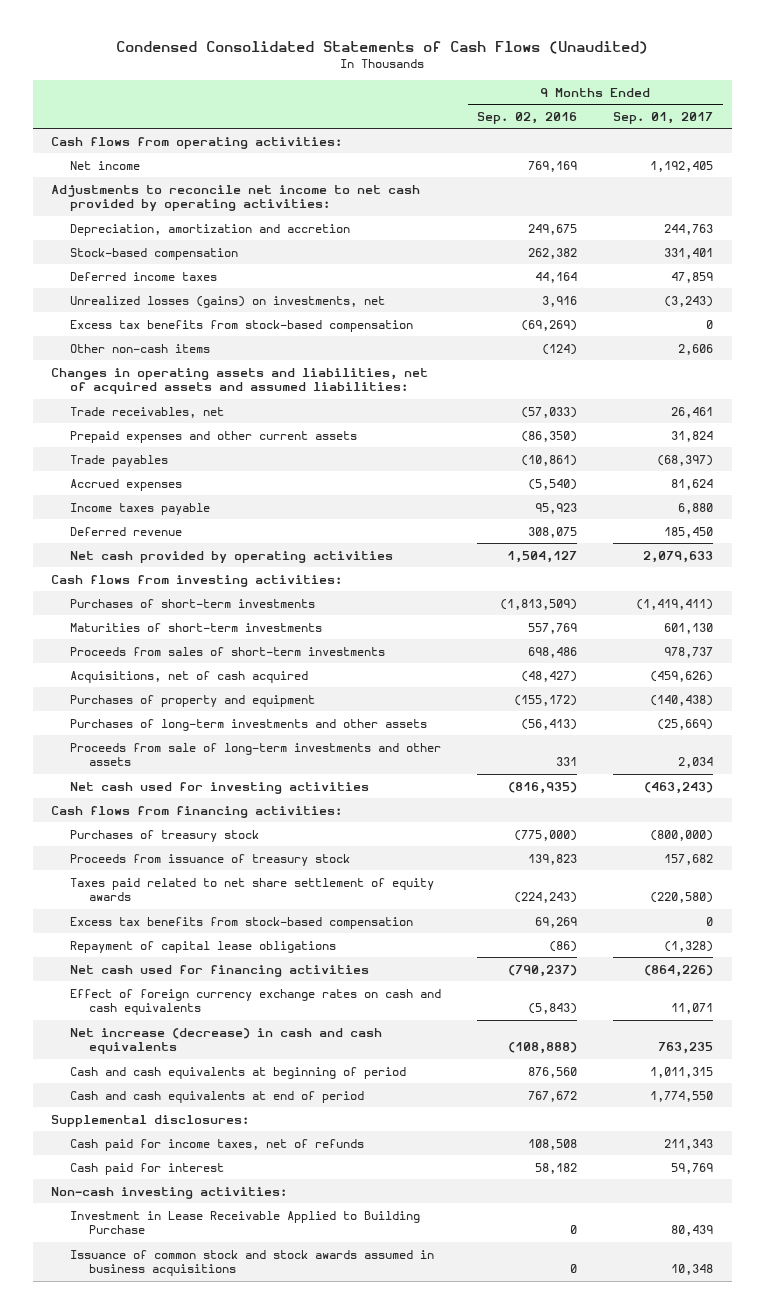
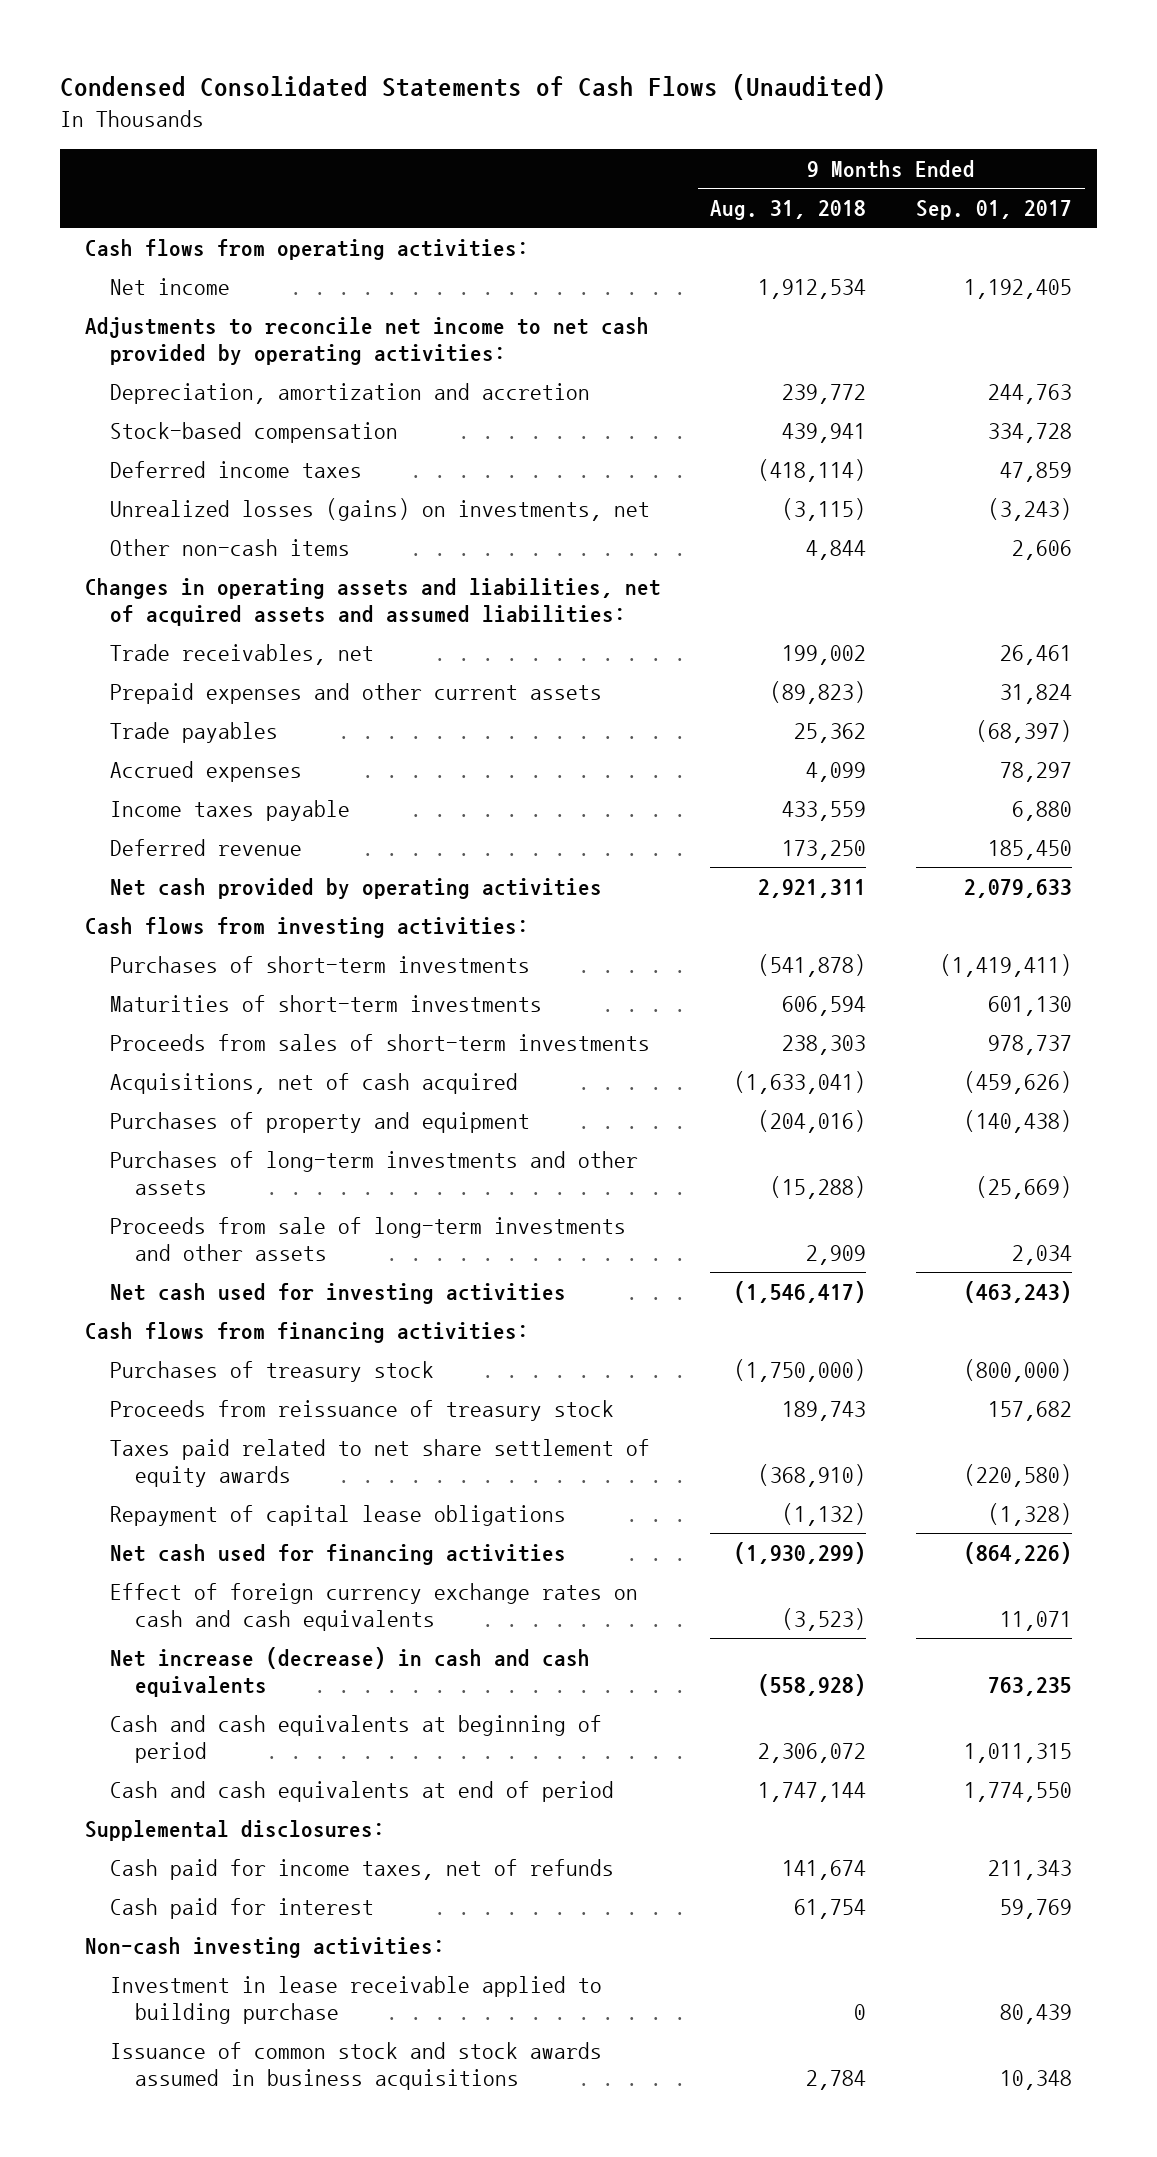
- | 9 Months Ended Sep. 02, 2016 | 9 Months Ended Sep. 01, 2017
+ | 9 Months Ended Aug. 31, 2018 | 9 Months Ended Sep. 01, 2017
- Stock-based compensation | 262,382 | 331,401
+ Stock-based compensation | 439,941 | 334,728
- Excess tax benefits from stock-based compensation | (69,269) | 0
- Accrued expenses | (5,540) | 81,624
+ Accrued expenses | 4,099 | 78,297
- Proceeds from issuance of treasury stock | 139,823 | 157,682
+ Proceeds from reissuance of treasury stock | 189,743 | 157,682
- Excess tax benefits from stock-based compensation | 69,269 | 0
- Investment in Lease Receivable Applied to Building Purchase | 0 | 80,439
+ Investment in lease receivable applied to building purchase | 0 | 80,439

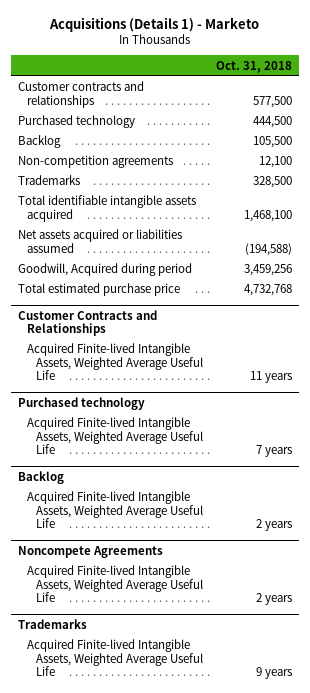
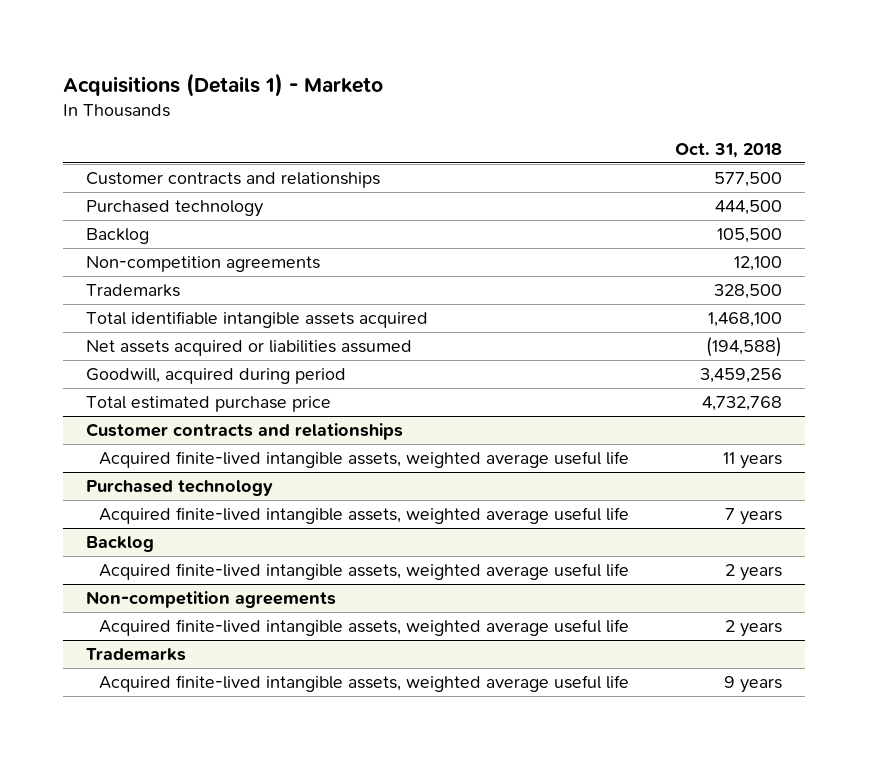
- Goodwill, Acquired during period | 3,459,256
+ Goodwill, acquired during period | 3,459,256
- Customer Contracts and Relationships
- Acquired Finite-lived Intangible Assets, Weighted Average Useful Life | 11 years
+ Customer contracts and relationships
+ Acquired finite-lived intangible assets, weighted average useful life | 11 years
@ Purchased technology
- Acquired Finite-lived Intangible Assets, Weighted Average Useful Life | 7 years
+ Acquired finite-lived intangible assets, weighted average useful life | 7 years
@ Backlog
- Acquired Finite-lived Intangible Assets, Weighted Average Useful Life | 2 years
- Noncompete Agreements
- Acquired Finite-lived Intangible Assets, Weighted Average Useful Life | 2 years
@ Backlog
+ Acquired finite-lived intangible assets, weighted average useful life | 2 years
+ Non-competition agreements
+ Acquired finite-lived intangible assets, weighted average useful life | 2 years
@ Trademarks
- Acquired Finite-lived Intangible Assets, Weighted Average Useful Life | 9 years
+ Acquired finite-lived intangible assets, weighted average useful life | 9 years

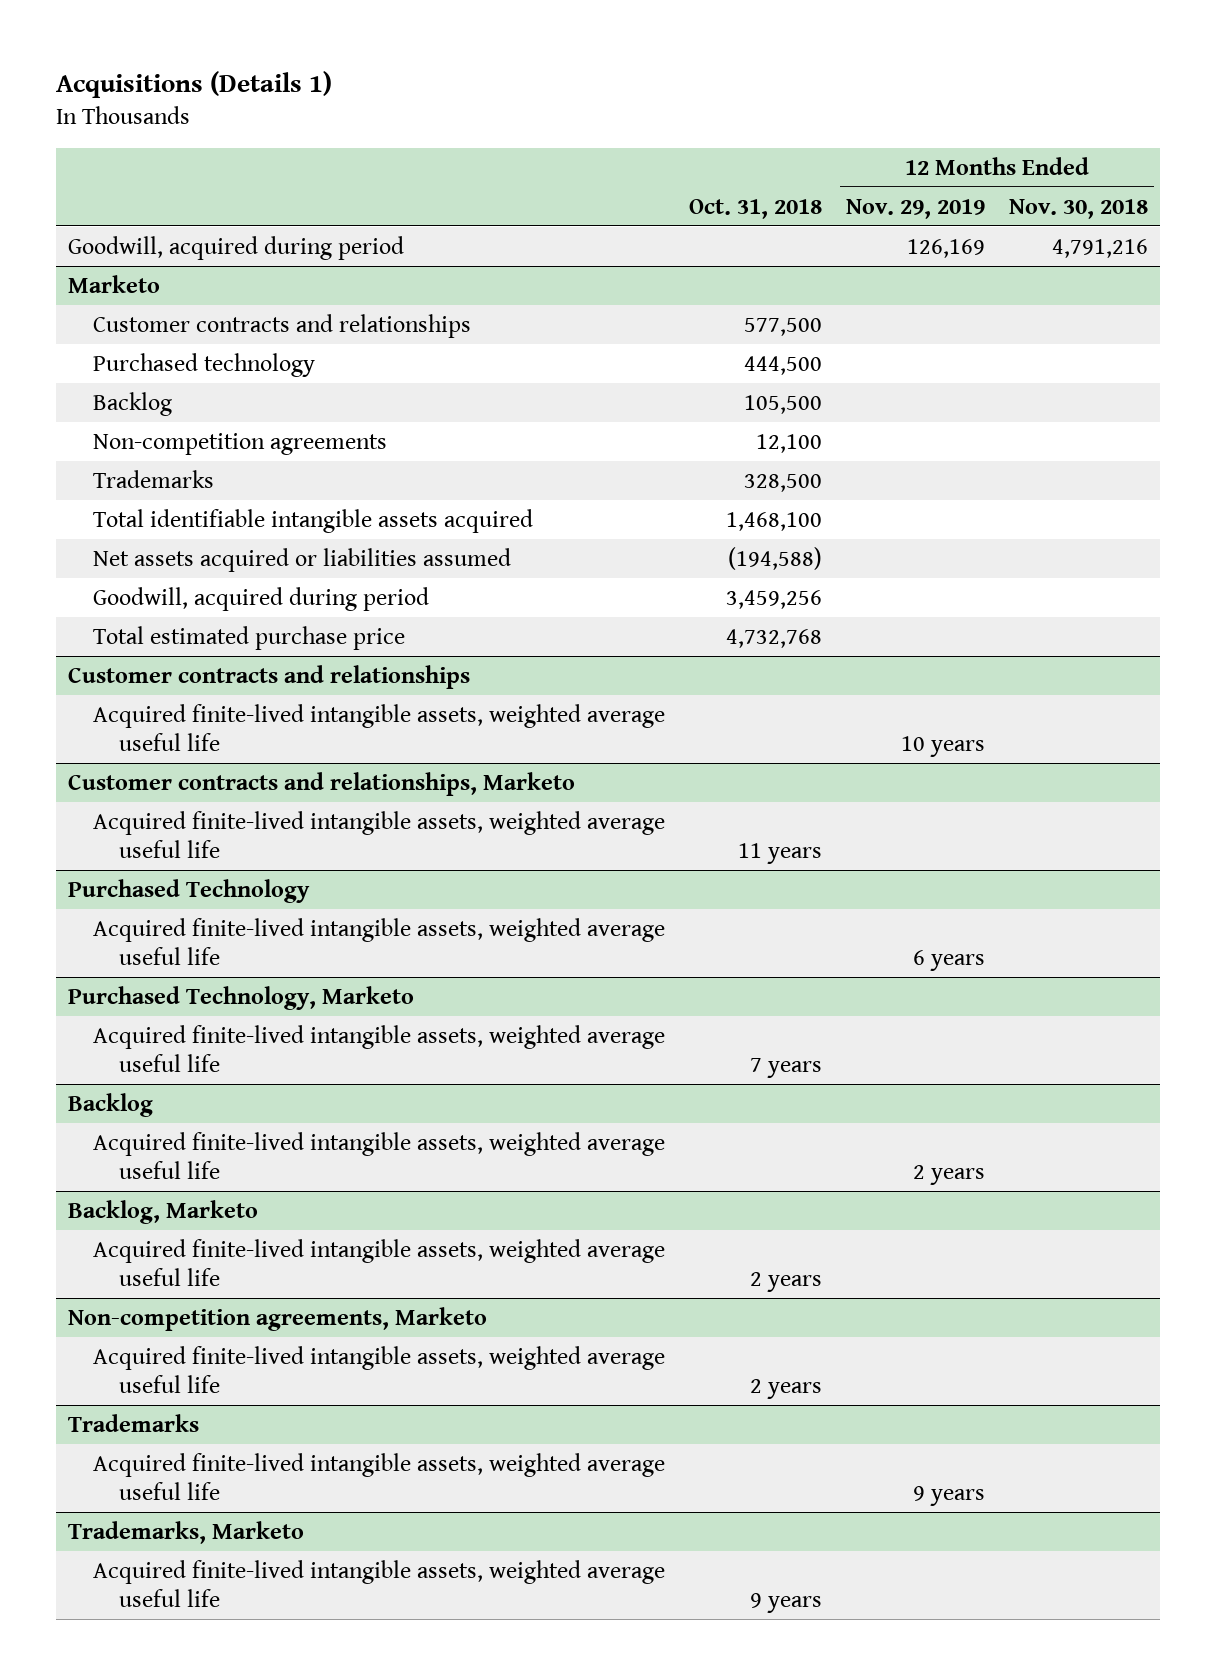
- Acquisitions (Details 1) - Marketo
+ Acquisitions (Details 1)
- | Oct. 31, 2018
+ | Oct. 31, 2018 | 12 Months Ended Nov. 29, 2019 | 12 Months Ended Nov. 30, 2018
+ Goodwill, acquired during period | | 126,169 | 4,791,216
+ Marketo
@ Customer contracts and relationships
+ Acquired finite-lived intangible assets, weighted average useful life | | 10 years |
+ Customer contracts and relationships, Marketo
- Purchased technology
+ Purchased Technology
+ Acquired finite-lived intangible assets, weighted average useful life | | 6 years |
+ Purchased Technology, Marketo
@ Backlog
+ Acquired finite-lived intangible assets, weighted average useful life | | 2 years |
+ Backlog, Marketo
- Non-competition agreements
+ Non-competition agreements, Marketo
@ Trademarks
+ Acquired finite-lived intangible assets, weighted average useful life | | 9 years |
+ Trademarks, Marketo

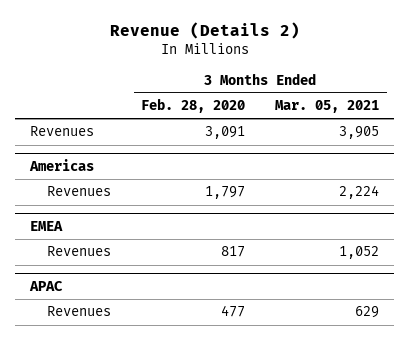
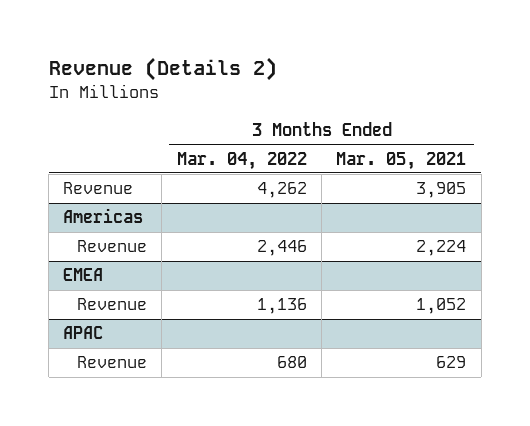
- | 3 Months Ended Feb. 28, 2020 | 3 Months Ended Mar. 05, 2021
+ | 3 Months Ended Mar. 04, 2022 | 3 Months Ended Mar. 05, 2021
- Revenues | 3,091 | 3,905
+ Revenue | 4,262 | 3,905
@ Americas
- Revenues | 1,797 | 2,224
+ Revenue | 2,446 | 2,224
@ EMEA
- Revenues | 817 | 1,052
+ Revenue | 1,136 | 1,052
@ APAC
- Revenues | 477 | 629
+ Revenue | 680 | 629

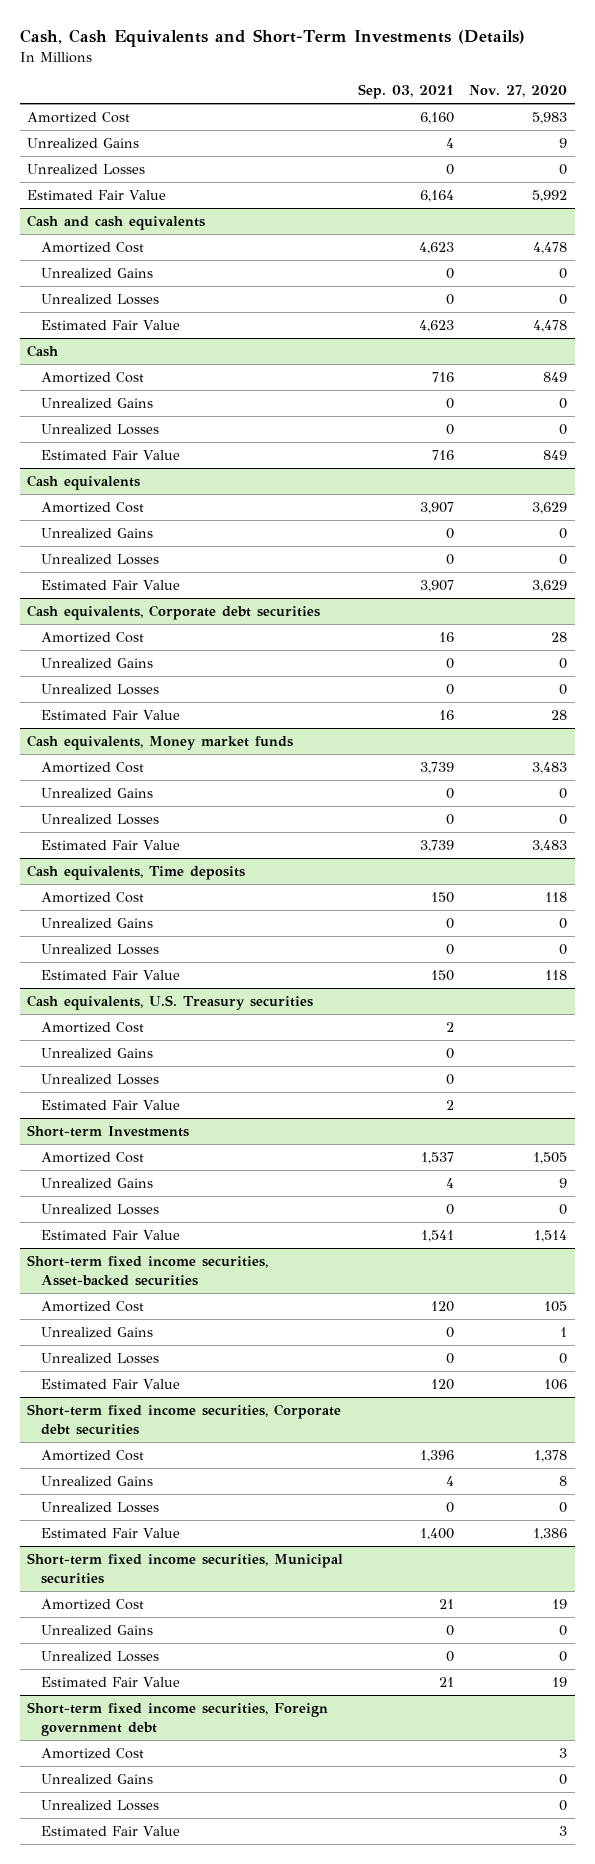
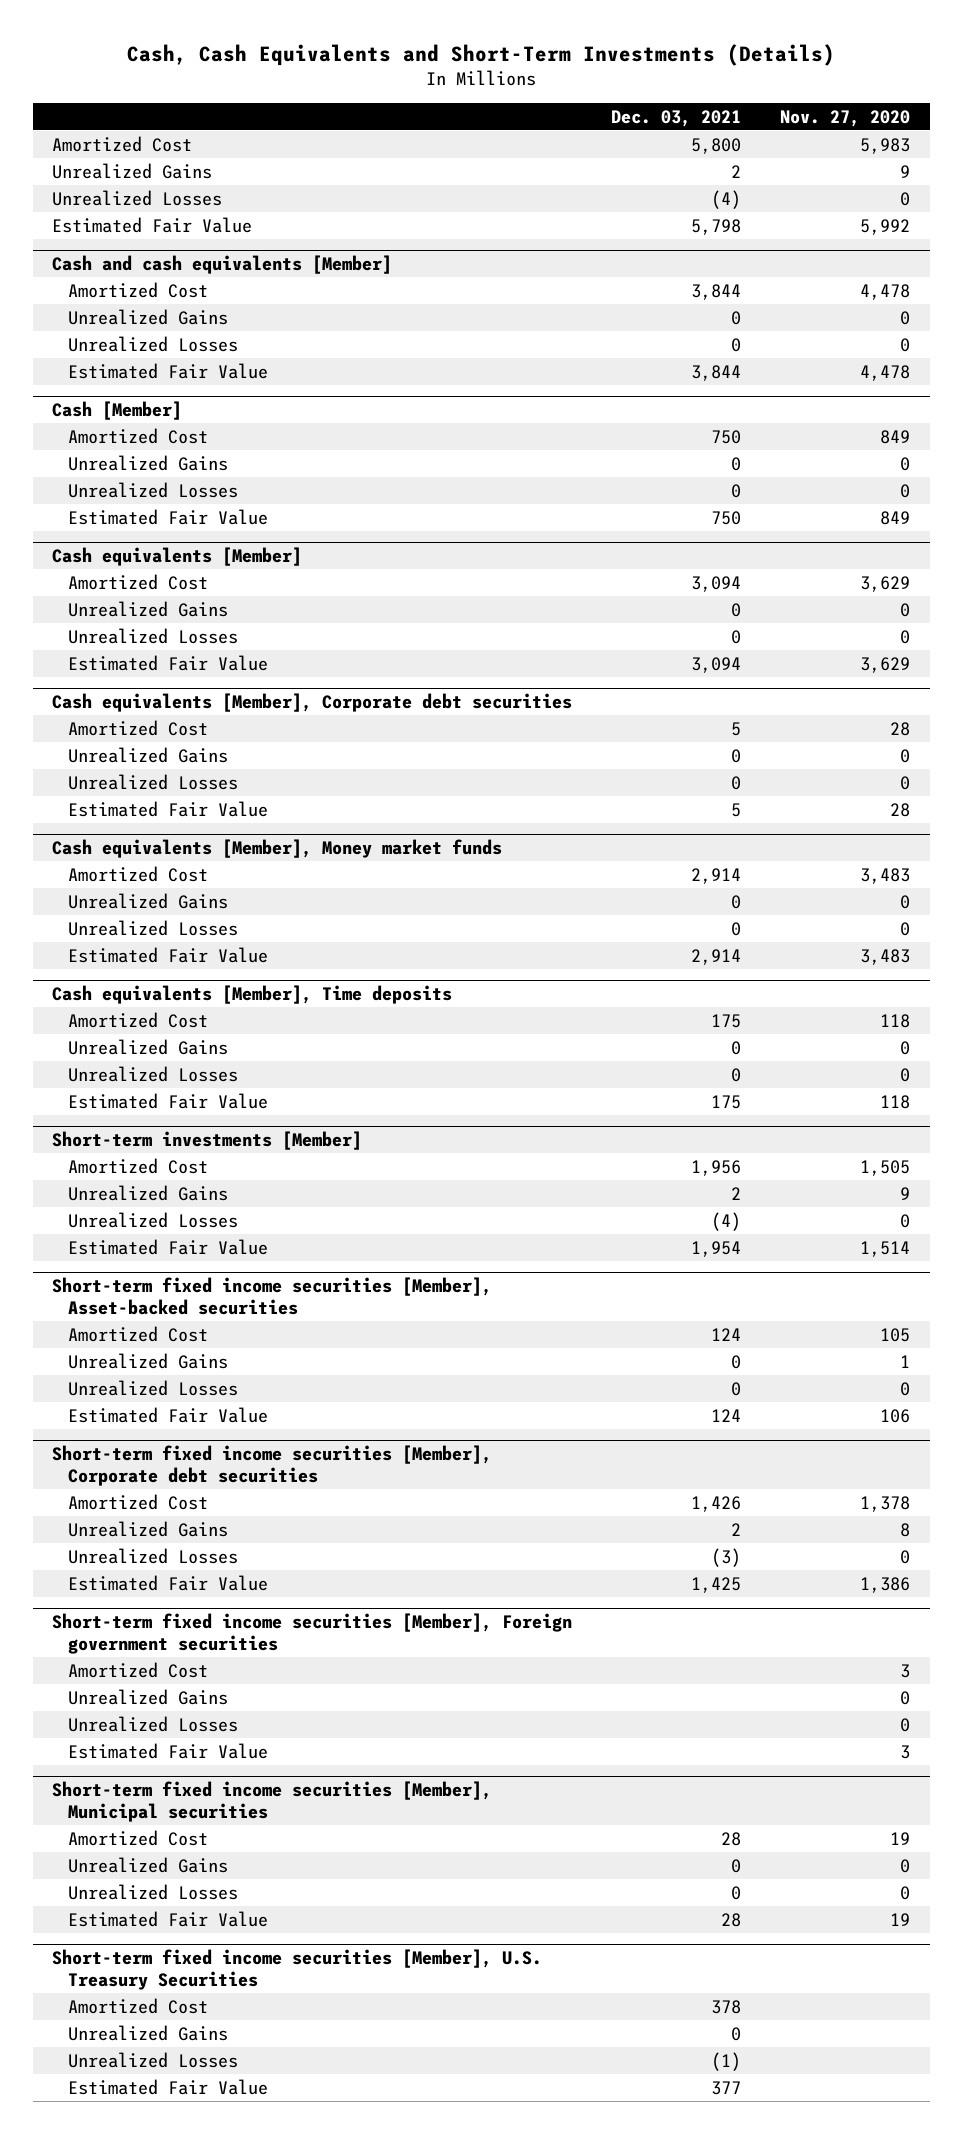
- | Sep. 03, 2021 | Nov. 27, 2020
+ | Dec. 03, 2021 | Nov. 27, 2020
- Cash and cash equivalents
+ Cash and cash equivalents [Member]
- Cash
+ Cash [Member]
- Cash equivalents
+ Cash equivalents [Member]
- Cash equivalents, Corporate debt securities
+ Cash equivalents [Member], Corporate debt securities
- Cash equivalents, Money market funds
+ Cash equivalents [Member], Money market funds
- Cash equivalents, Time deposits
+ Cash equivalents [Member], Time deposits
- Cash equivalents, U.S. Treasury securities
- Amortized Cost | 2 |
- Unrealized Gains | 0 |
- Unrealized Losses | 0 |
- Estimated Fair Value | 2 |
- Short-term Investments
+ Short-term investments [Member]
- Short-term fixed income securities, Asset-backed securities
+ Short-term fixed income securities [Member], Asset-backed securities
- Short-term fixed income securities, Corporate debt securities
+ Short-term fixed income securities [Member], Corporate debt securities
- Short-term fixed income securities, Municipal securities
- Amortized Cost | 21 | 19
- Unrealized Gains | 0 | 0
- Unrealized Losses | 0 | 0
- Estimated Fair Value | 21 | 19
- Short-term fixed income securities, Foreign government debt
+ Short-term fixed income securities [Member], Foreign government securities
+ Short-term fixed income securities [Member], Municipal securities
+ Amortized Cost | 28 | 19
+ Unrealized Gains | 0 | 0
+ Unrealized Losses | 0 | 0
+ Estimated Fair Value | 28 | 19
+ Short-term fixed income securities [Member], U.S. Treasury Securities
+ Amortized Cost | 378 |
+ Unrealized Gains | 0 |
+ Unrealized Losses | (1) |
+ Estimated Fair Value | 377 |

